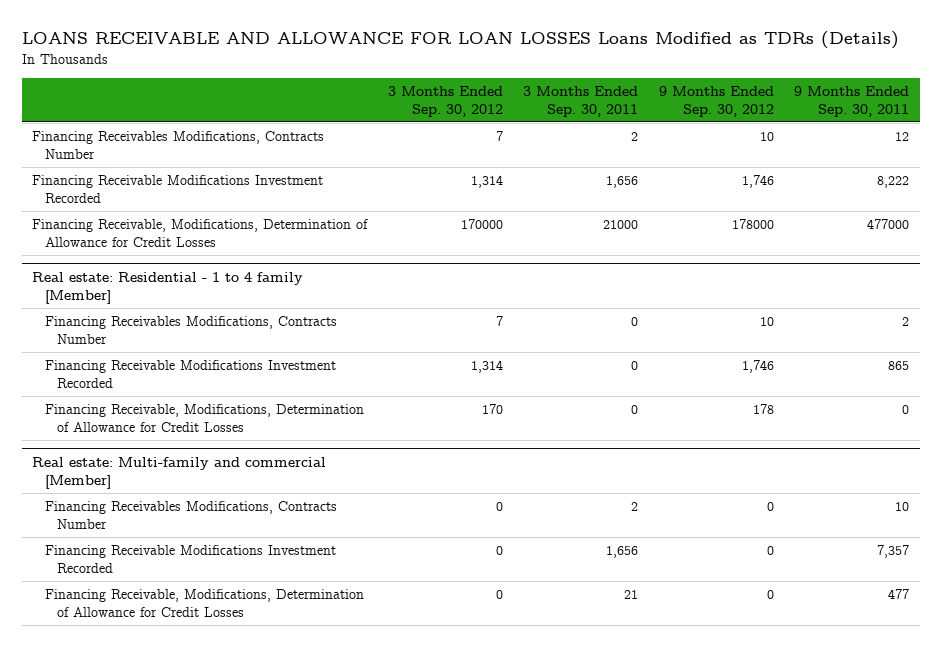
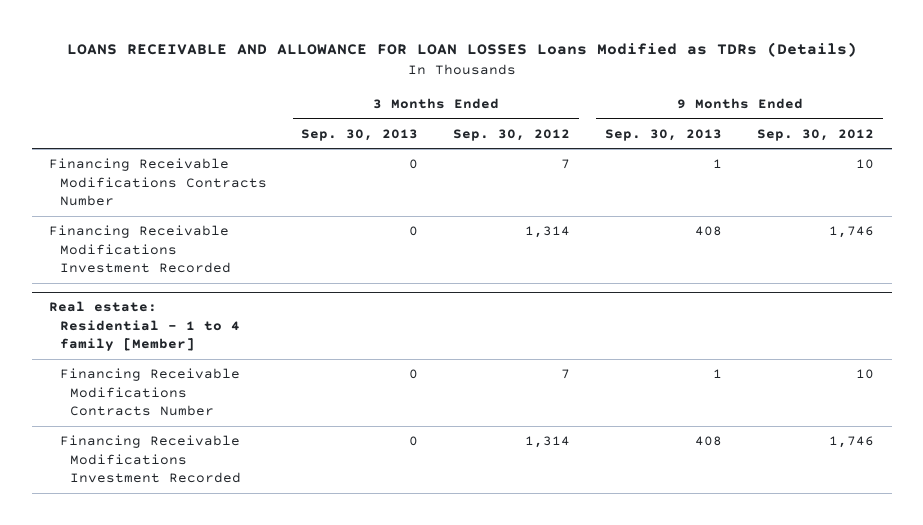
- | 3 Months Ended Sep. 30, 2012 | 3 Months Ended Sep. 30, 2011 | 9 Months Ended Sep. 30, 2012 | 9 Months Ended Sep. 30, 2011
+ | 3 Months Ended Sep. 30, 2013 | 3 Months Ended Sep. 30, 2012 | 9 Months Ended Sep. 30, 2013 | 9 Months Ended Sep. 30, 2012
- Financing Receivables Modifications, Contracts Number | 7 | 2 | 10 | 12
+ Financing Receivable Modifications Contracts Number | 0 | 7 | 1 | 10
- Financing Receivable, Modifications, Determination of Allowance for Credit Losses | 170000 | 21000 | 178000 | 477000
@ Real estate: Residential - 1 to 4 family [Member]
- Financing Receivables Modifications, Contracts Number | 7 | 0 | 10 | 2
+ Financing Receivable Modifications Contracts Number | 0 | 7 | 1 | 10
- Financing Receivable, Modifications, Determination of Allowance for Credit Losses | 170 | 0 | 178 | 0
- Real estate: Multi-family and commercial [Member]
- Financing Receivables Modifications, Contracts Number | 0 | 2 | 0 | 10
- Financing Receivable Modifications Investment Recorded | 0 | 1,656 | 0 | 7,357
- Financing Receivable, Modifications, Determination of Allowance for Credit Losses | 0 | 21 | 0 | 477

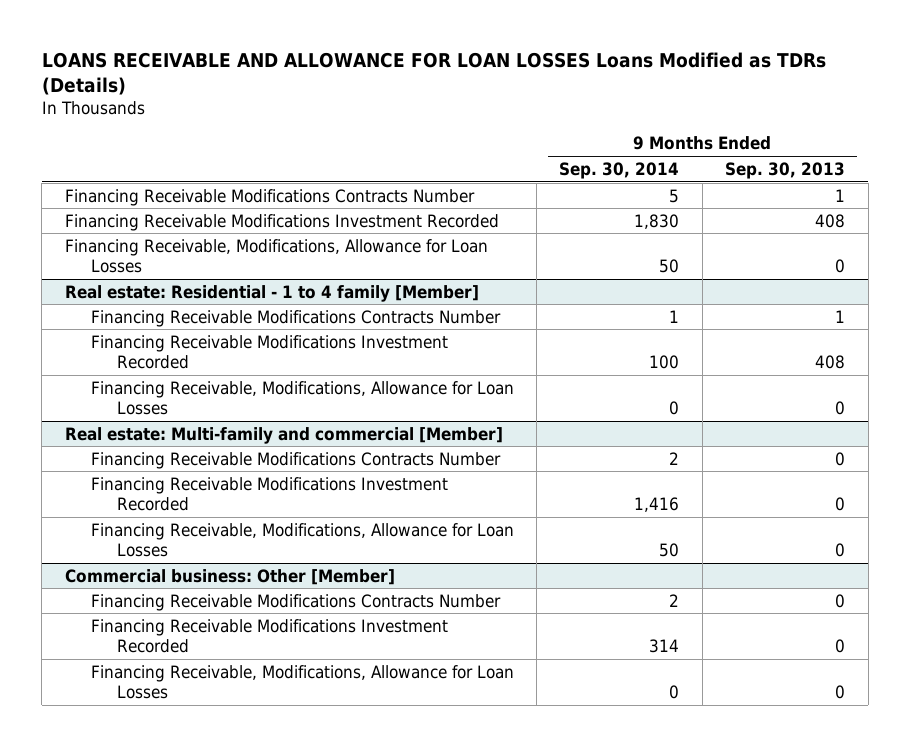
- | 3 Months Ended Sep. 30, 2013 | 3 Months Ended Sep. 30, 2012 | 9 Months Ended Sep. 30, 2013 | 9 Months Ended Sep. 30, 2012
+ | 9 Months Ended Sep. 30, 2014 | 9 Months Ended Sep. 30, 2013
+ Financing Receivable, Modifications, Allowance for Loan Losses | 50 | 0
@ Real estate: Residential - 1 to 4 family [Member]
+ Financing Receivable, Modifications, Allowance for Loan Losses | 0 | 0
+ Real estate: Multi-family and commercial [Member]
+ Financing Receivable Modifications Contracts Number | 2 | 0
+ Financing Receivable Modifications Investment Recorded | 1,416 | 0
+ Financing Receivable, Modifications, Allowance for Loan Losses | 50 | 0
+ Commercial business: Other [Member]
+ Financing Receivable Modifications Contracts Number | 2 | 0
+ Financing Receivable Modifications Investment Recorded | 314 | 0
+ Financing Receivable, Modifications, Allowance for Loan Losses | 0 | 0

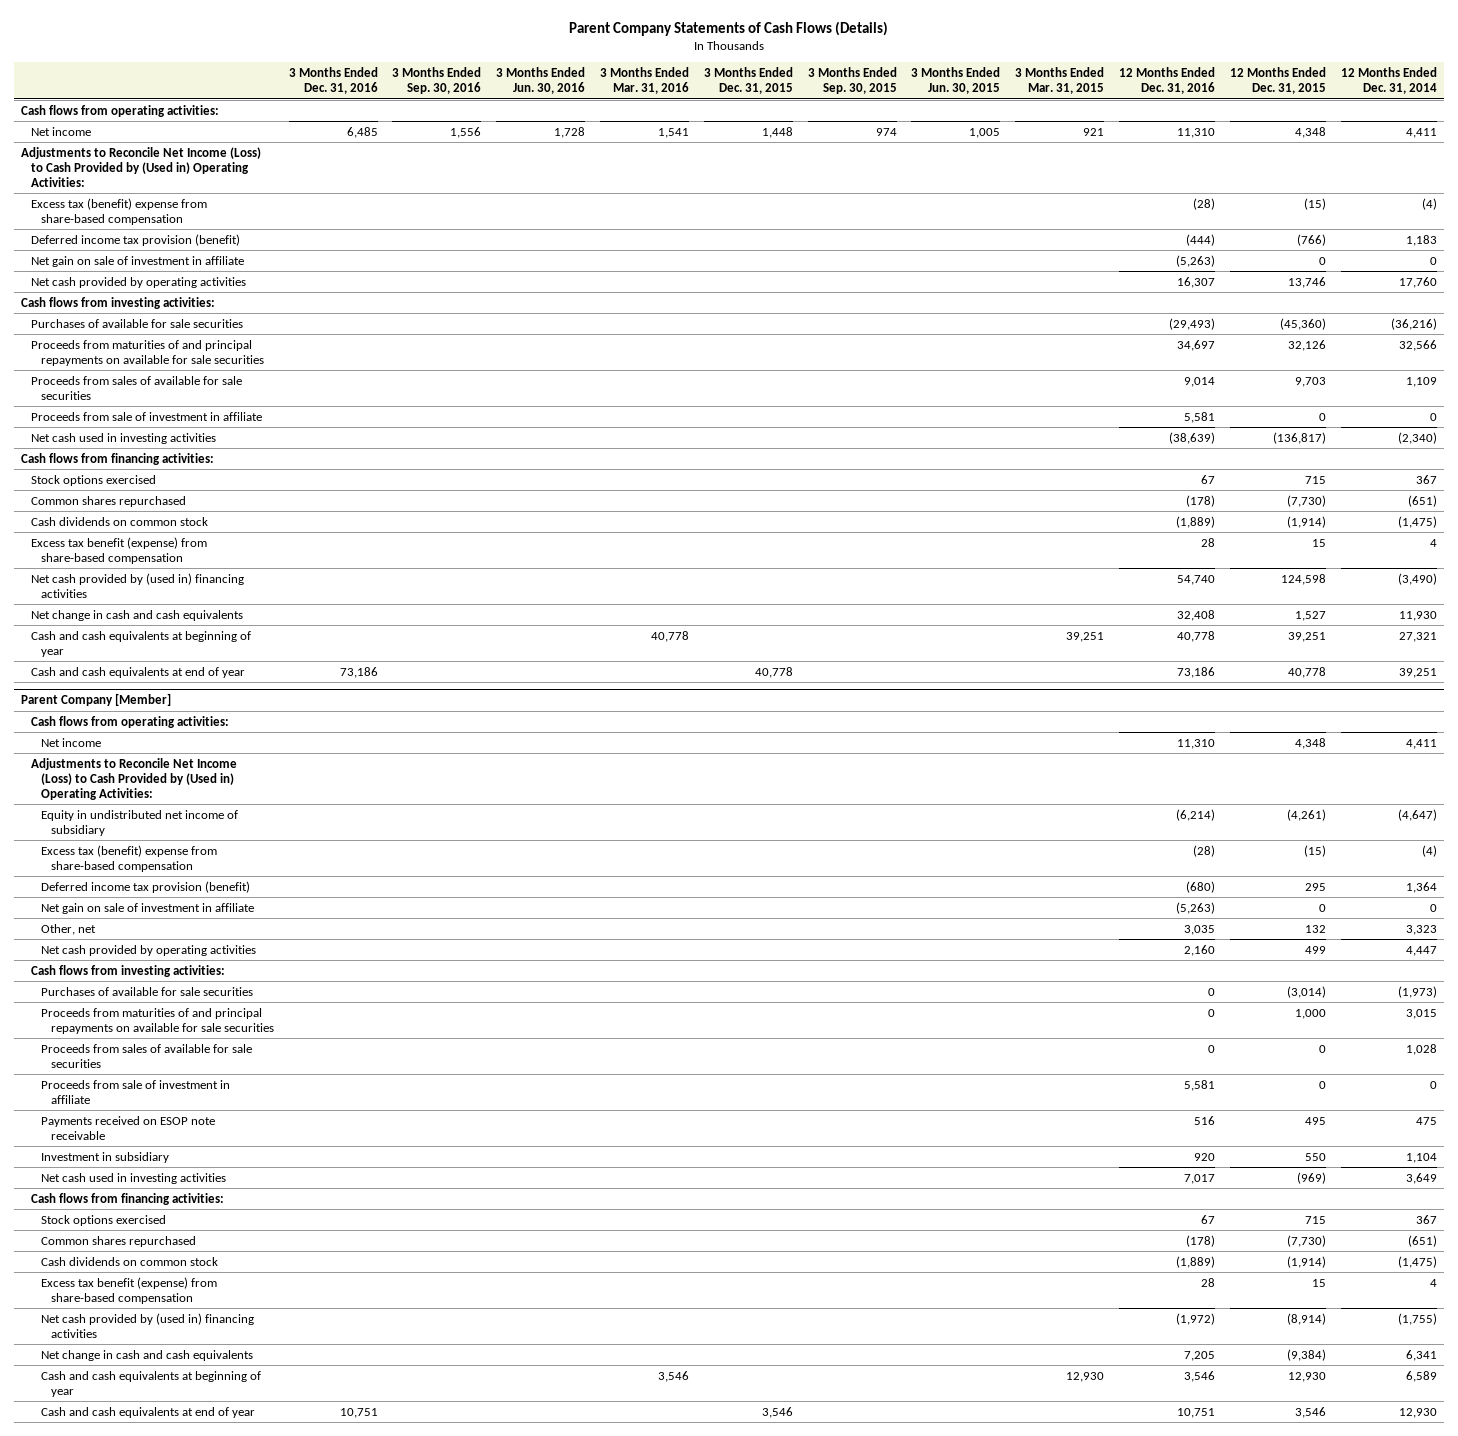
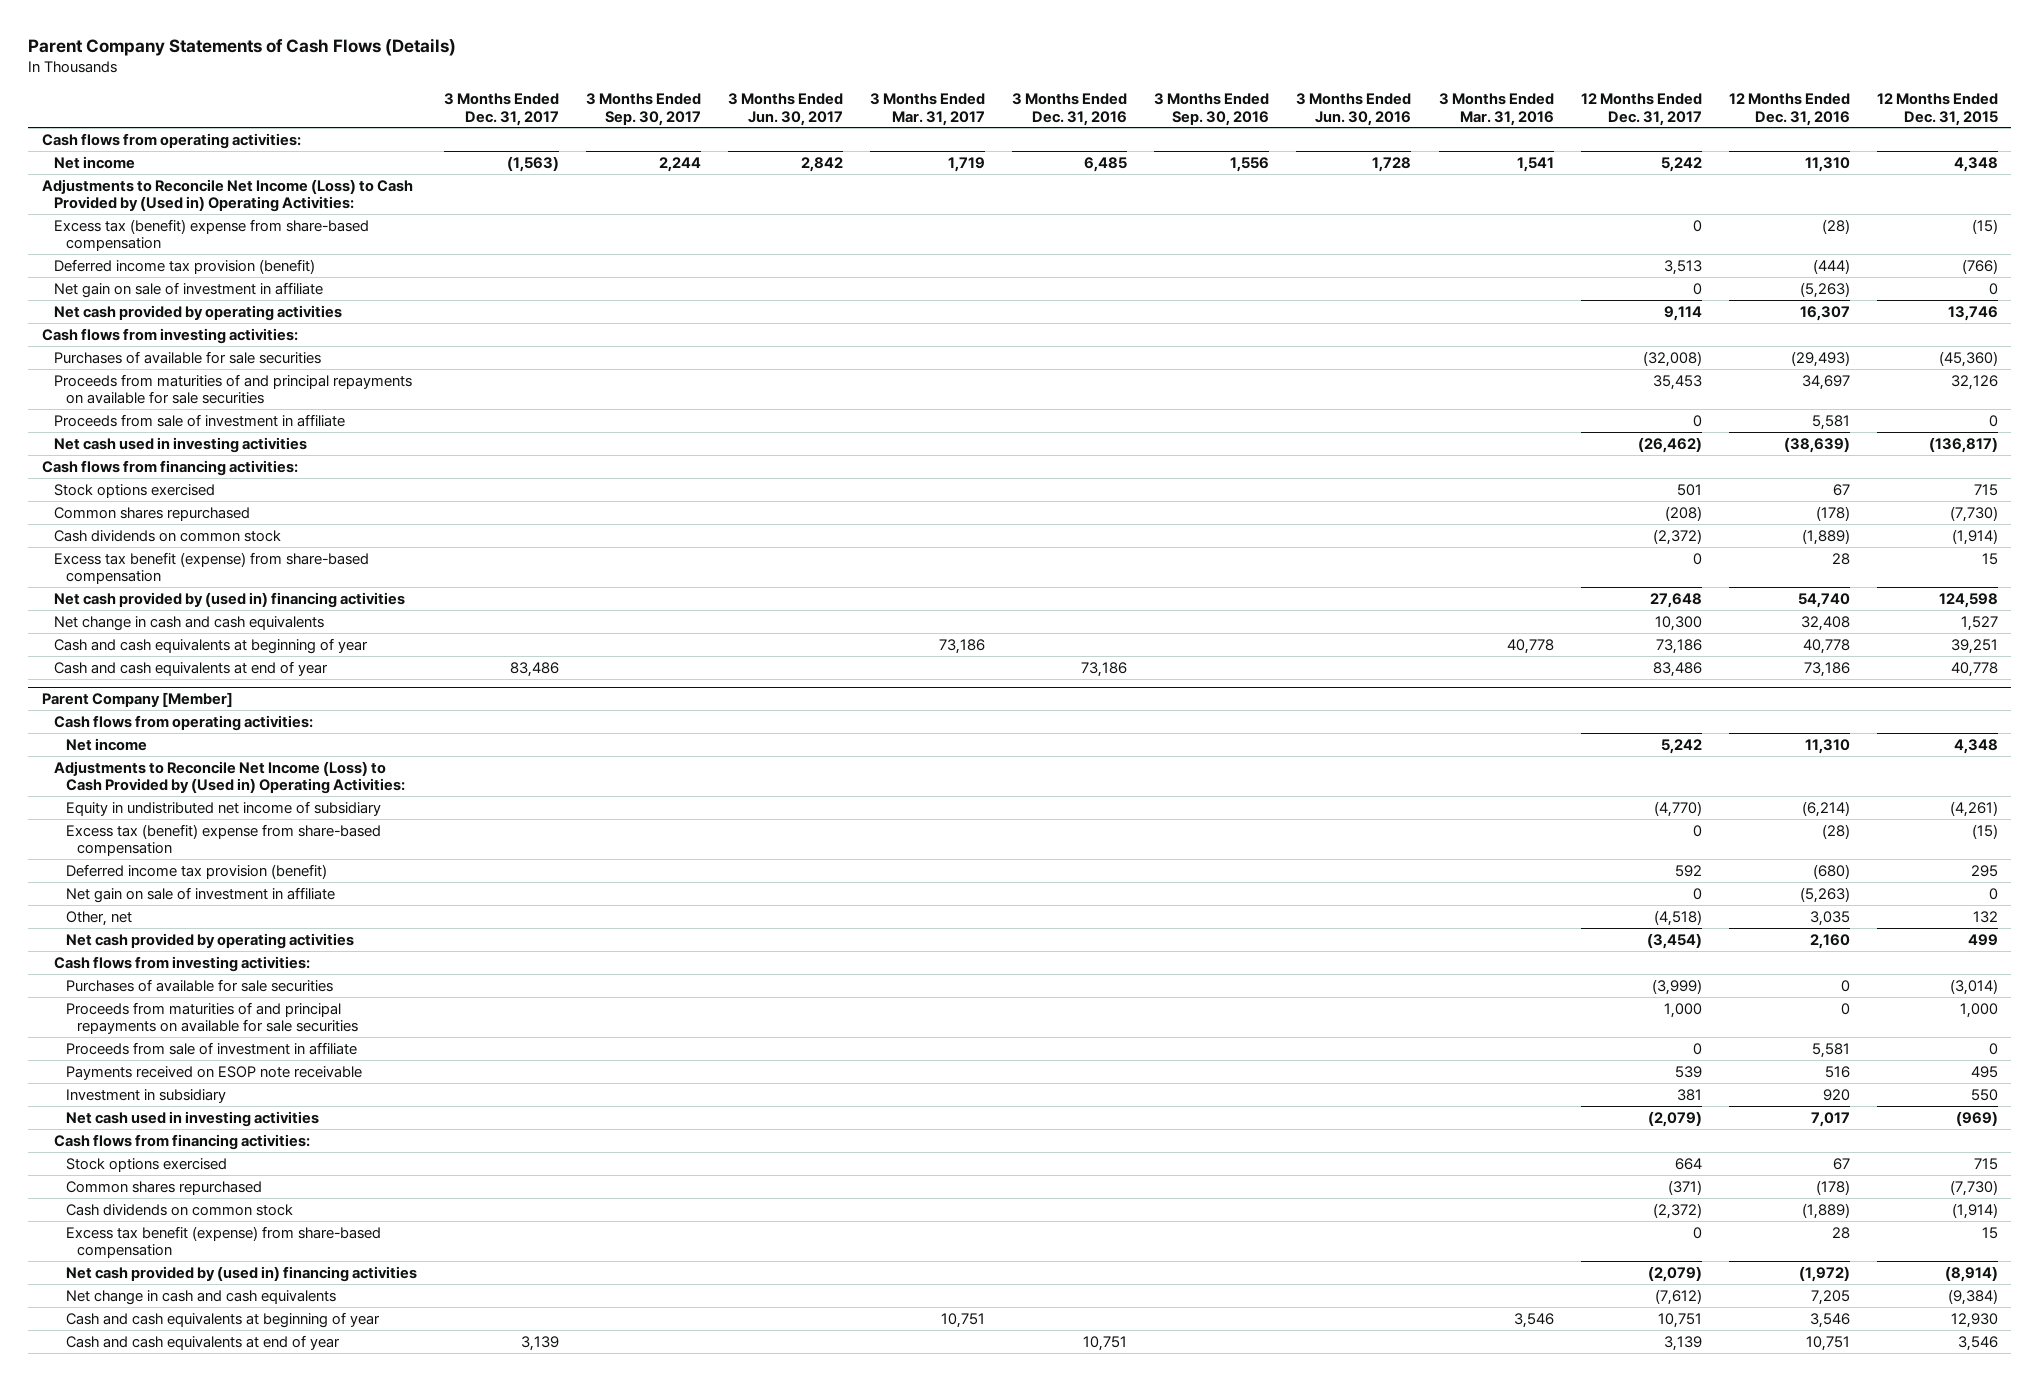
- | 3 Months Ended Dec. 31, 2016 | 3 Months Ended Sep. 30, 2016 | 3 Months Ended Jun. 30, 2016 | 3 Months Ended Mar. 31, 2016 | 3 Months Ended Dec. 31, 2015 | 3 Months Ended Sep. 30, 2015 | 3 Months Ended Jun. 30, 2015 | 3 Months Ended Mar. 31, 2015 | 12 Months Ended Dec. 31, 2016 | 12 Months Ended Dec. 31, 2015 | 12 Months Ended Dec. 31, 2014
+ | 3 Months Ended Dec. 31, 2017 | 3 Months Ended Sep. 30, 2017 | 3 Months Ended Jun. 30, 2017 | 3 Months Ended Mar. 31, 2017 | 3 Months Ended Dec. 31, 2016 | 3 Months Ended Sep. 30, 2016 | 3 Months Ended Jun. 30, 2016 | 3 Months Ended Mar. 31, 2016 | 12 Months Ended Dec. 31, 2017 | 12 Months Ended Dec. 31, 2016 | 12 Months Ended Dec. 31, 2015
- Proceeds from sales of available for sale securities | | | | | | | | | 9,014 | 9,703 | 1,109
@ Parent Company [Member]
- Proceeds from sales of available for sale securities | | | | | | | | | 0 | 0 | 1,028

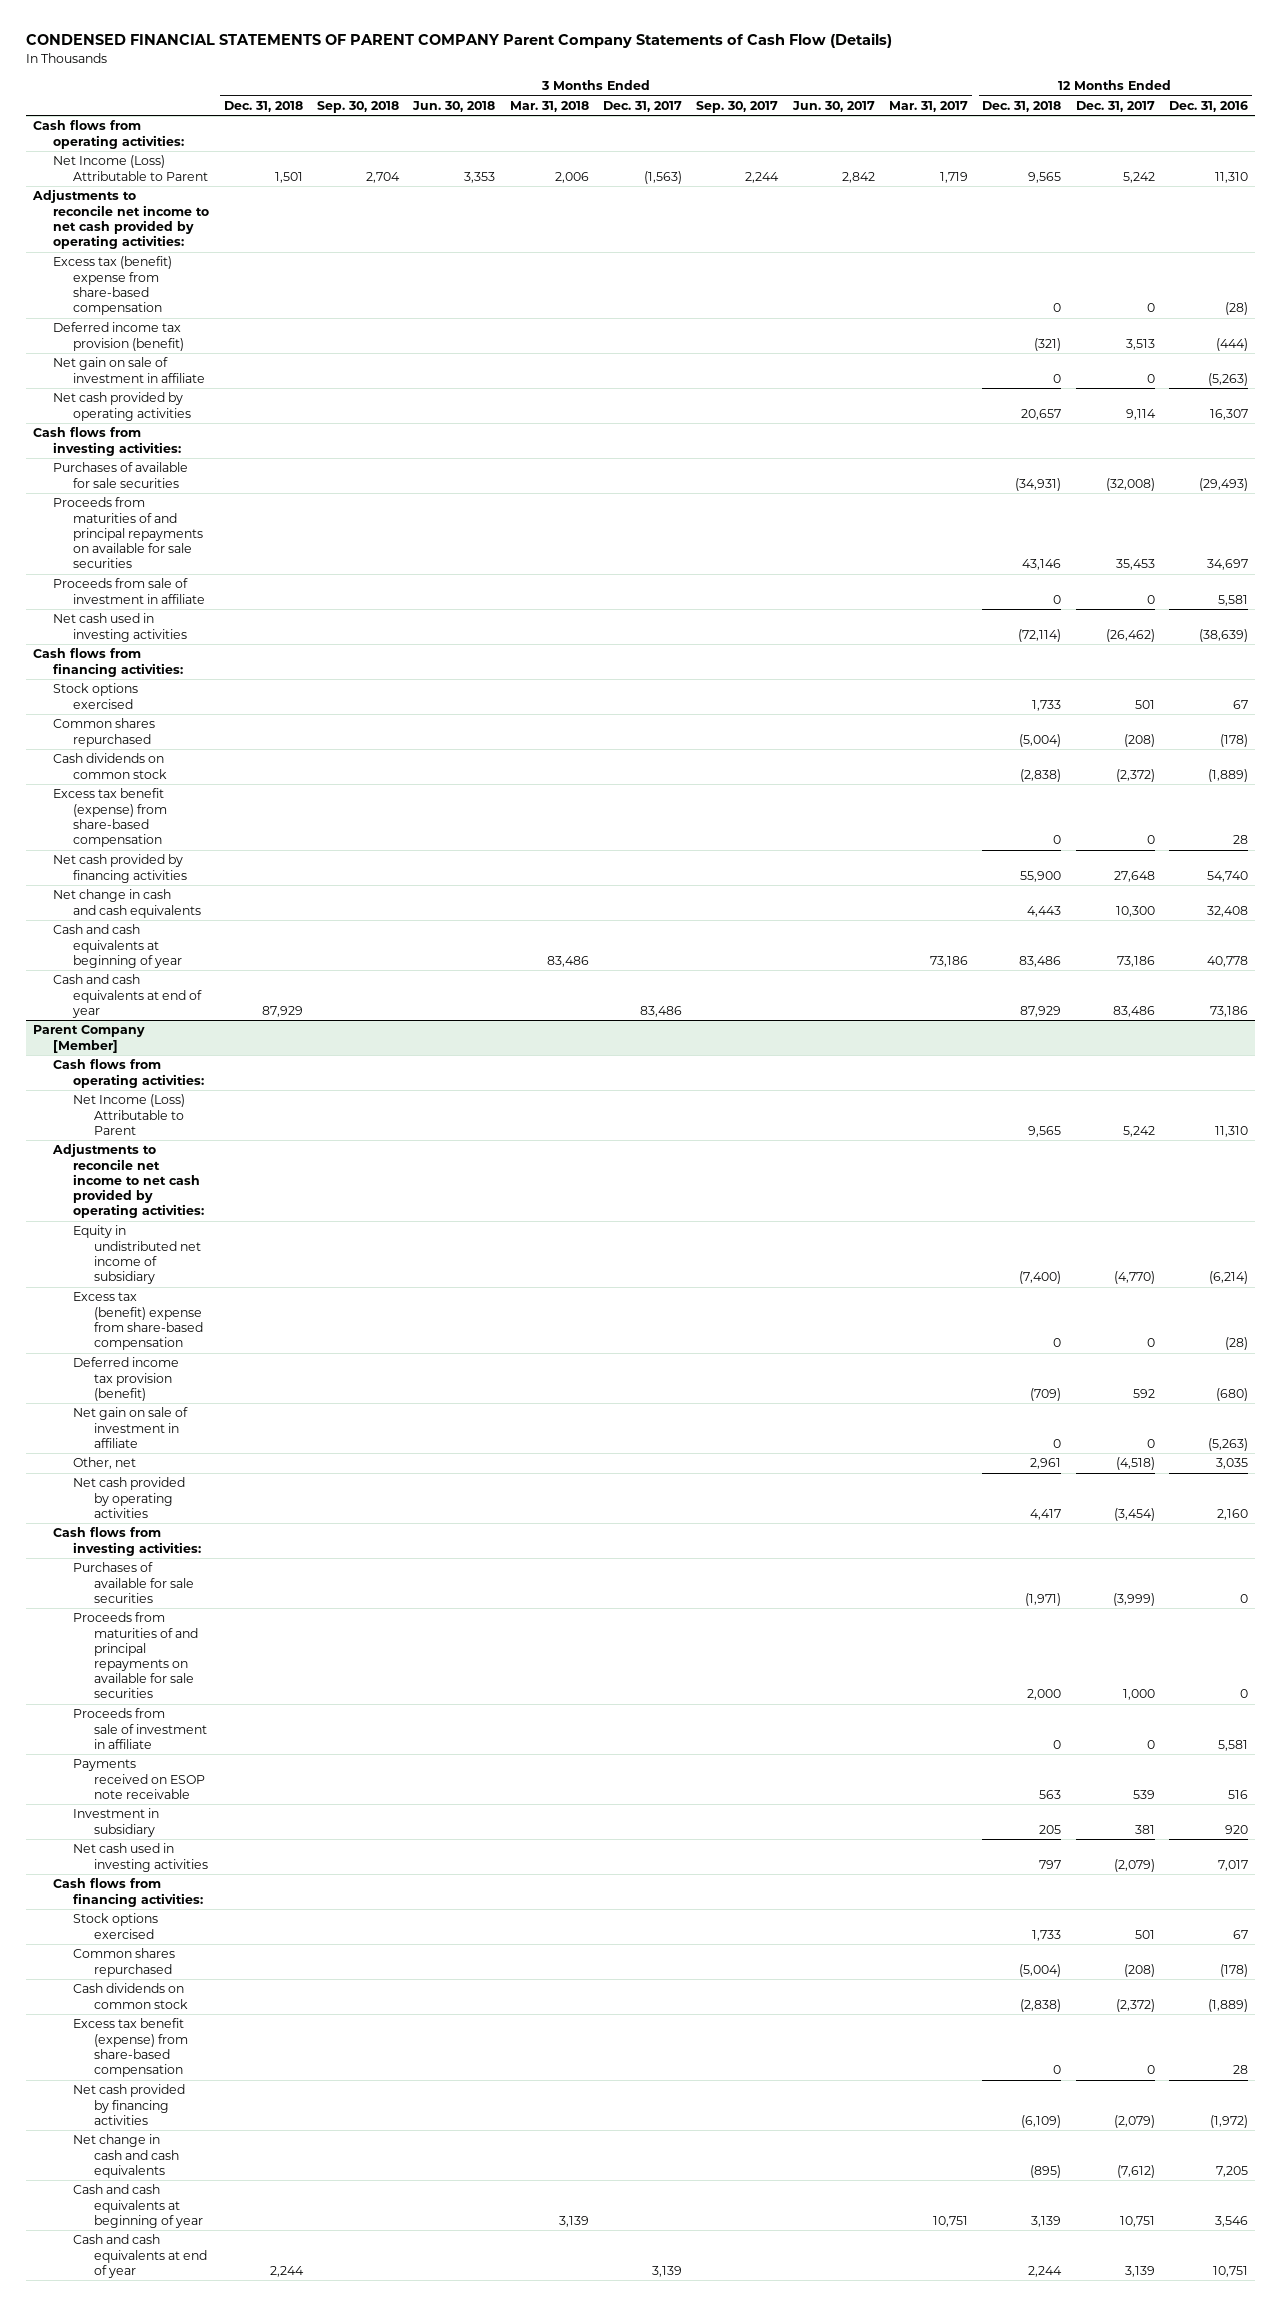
- Parent Company Statements of Cash Flows (Details)
+ CONDENSED FINANCIAL STATEMENTS OF PARENT COMPANY Parent Company Statements of Cash Flow (Details)
- | 3 Months Ended Dec. 31, 2017 | 3 Months Ended Sep. 30, 2017 | 3 Months Ended Jun. 30, 2017 | 3 Months Ended Mar. 31, 2017 | 3 Months Ended Dec. 31, 2016 | 3 Months Ended Sep. 30, 2016 | 3 Months Ended Jun. 30, 2016 | 3 Months Ended Mar. 31, 2016 | 12 Months Ended Dec. 31, 2017 | 12 Months Ended Dec. 31, 2016 | 12 Months Ended Dec. 31, 2015
+ | 3 Months Ended Dec. 31, 2018 | 3 Months Ended Sep. 30, 2018 | 3 Months Ended Jun. 30, 2018 | 3 Months Ended Mar. 31, 2018 | 3 Months Ended Dec. 31, 2017 | 3 Months Ended Sep. 30, 2017 | 3 Months Ended Jun. 30, 2017 | 3 Months Ended Mar. 31, 2017 | 12 Months Ended Dec. 31, 2018 | 12 Months Ended Dec. 31, 2017 | 12 Months Ended Dec. 31, 2016
- Net income | (1,563) | 2,244 | 2,842 | 1,719 | 6,485 | 1,556 | 1,728 | 1,541 | 5,242 | 11,310 | 4,348
- Adjustments to Reconcile Net Income (Loss) to Cash Provided by (Used in) Operating Activities:
+ Net Income (Loss) Attributable to Parent | 1,501 | 2,704 | 3,353 | 2,006 | (1,563) | 2,244 | 2,842 | 1,719 | 9,565 | 5,242 | 11,310
+ Adjustments to reconcile net income to net cash provided by operating activities:
- Net cash provided by (used in) financing activities | | | | | | | | | 27,648 | 54,740 | 124,598
+ Net cash provided by financing activities | | | | | | | | | 55,900 | 27,648 | 54,740
@ Parent Company [Member]
- Net income | | | | | | | | | 5,242 | 11,310 | 4,348
- Adjustments to Reconcile Net Income (Loss) to Cash Provided by (Used in) Operating Activities:
+ Net Income (Loss) Attributable to Parent | | | | | | | | | 9,565 | 5,242 | 11,310
+ Adjustments to reconcile net income to net cash provided by operating activities:
- Stock options exercised | | | | | | | | | 664 | 67 | 715
- Common shares repurchased | | | | | | | | | (371) | (178) | (7,730)
+ Stock options exercised | | | | | | | | | 1,733 | 501 | 67
+ Common shares repurchased | | | | | | | | | (5,004) | (208) | (178)
- Net cash provided by (used in) financing activities | | | | | | | | | (2,079) | (1,972) | (8,914)
+ Net cash provided by financing activities | | | | | | | | | (6,109) | (2,079) | (1,972)

